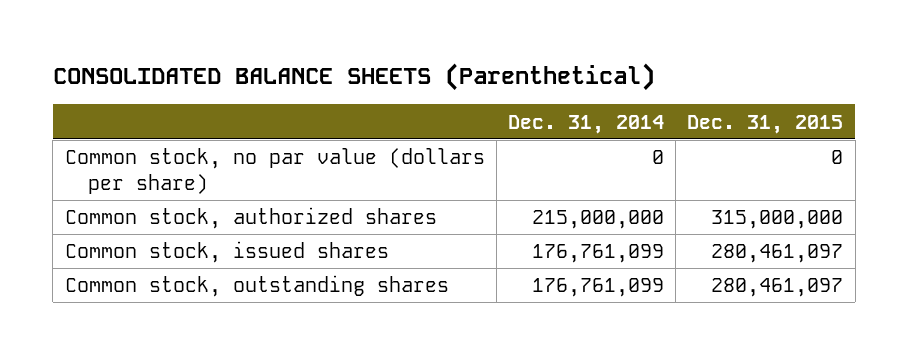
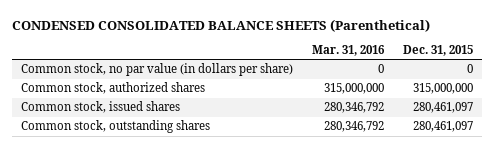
- CONSOLIDATED BALANCE SHEETS (Parenthetical)
+ CONDENSED CONSOLIDATED BALANCE SHEETS (Parenthetical)
- | Dec. 31, 2014 | Dec. 31, 2015
+ | Mar. 31, 2016 | Dec. 31, 2015
- Common stock, no par value (dollars per share) | 0 | 0
+ Common stock, no par value (in dollars per share) | 0 | 0

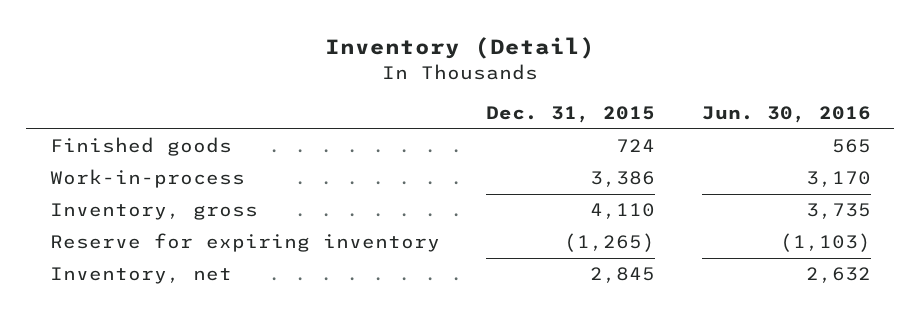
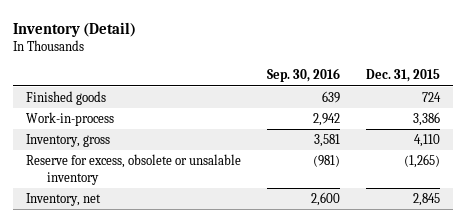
- | Dec. 31, 2015 | Jun. 30, 2016
+ | Sep. 30, 2016 | Dec. 31, 2015
- Reserve for expiring inventory | (1,265) | (1,103)
+ Reserve for excess, obsolete or unsalable inventory | (981) | (1,265)

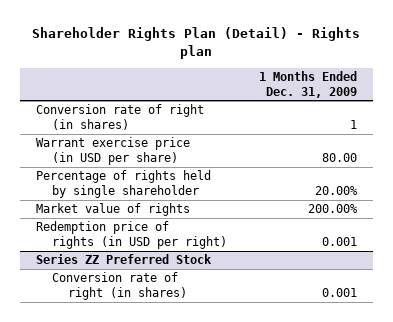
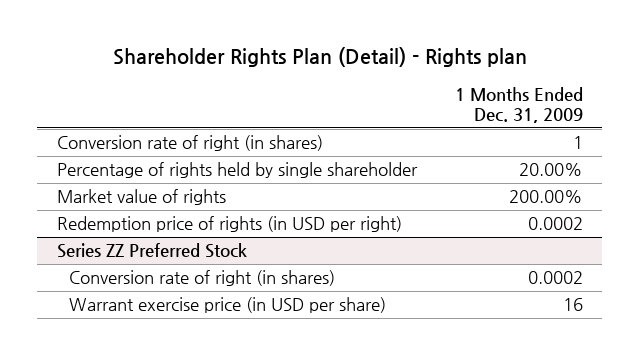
- Warrant exercise price (in USD per share) | 80.00
- Redemption price of rights (in USD per right) | 0.001
+ Redemption price of rights (in USD per right) | 0.0002
@ Series ZZ Preferred Stock
- Conversion rate of right (in shares) | 0.001
+ Conversion rate of right (in shares) | 0.0002
+ Warrant exercise price (in USD per share) | 16

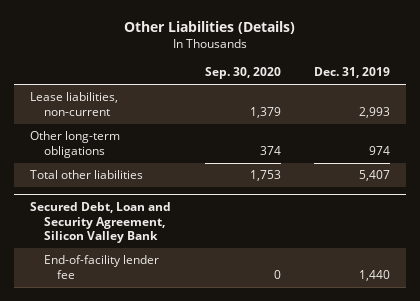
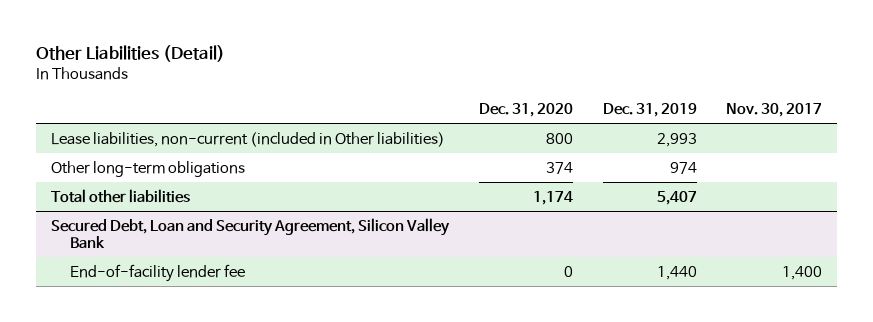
- Other Liabilities (Details)
+ Other Liabilities (Detail)
- | Sep. 30, 2020 | Dec. 31, 2019
+ | Dec. 31, 2020 | Dec. 31, 2019 | Nov. 30, 2017
- Lease liabilities, non-current | 1,379 | 2,993
+ Lease liabilities, non-current (included in Other liabilities) | 800 | 2,993 |

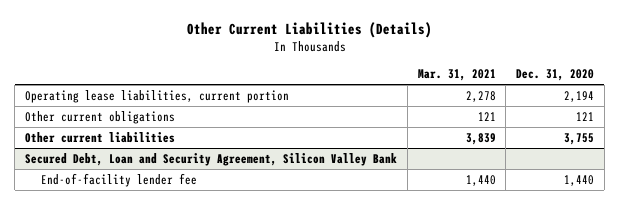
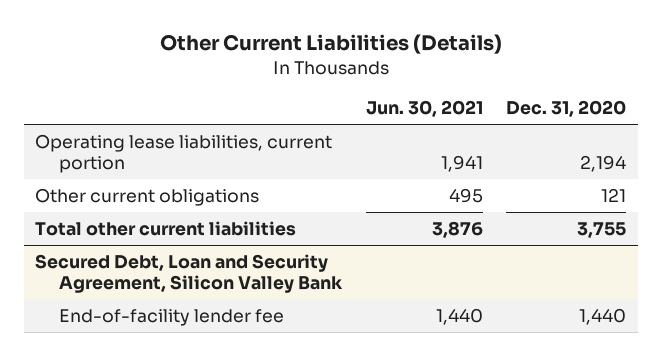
- | Mar. 31, 2021 | Dec. 31, 2020
+ | Jun. 30, 2021 | Dec. 31, 2020
- Other current liabilities | 3,839 | 3,755
+ Total other current liabilities | 3,876 | 3,755

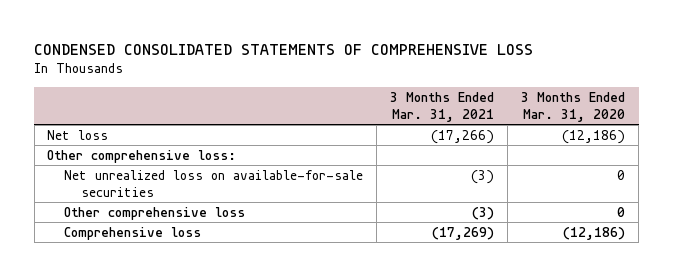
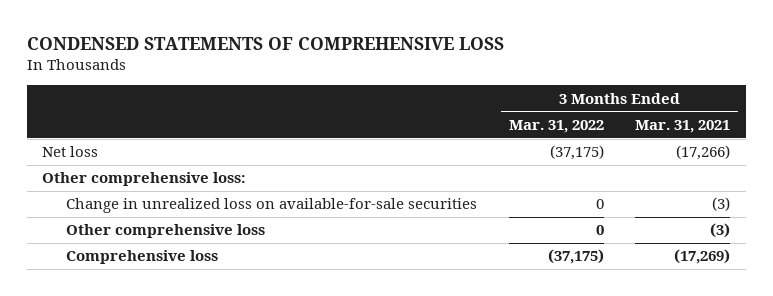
- CONDENSED CONSOLIDATED STATEMENTS OF COMPREHENSIVE LOSS
+ CONDENSED STATEMENTS OF COMPREHENSIVE LOSS
- | 3 Months Ended Mar. 31, 2021 | 3 Months Ended Mar. 31, 2020
+ | 3 Months Ended Mar. 31, 2022 | 3 Months Ended Mar. 31, 2021
- Net unrealized loss on available-for-sale securities | (3) | 0
+ Change in unrealized loss on available-for-sale securities | 0 | (3)

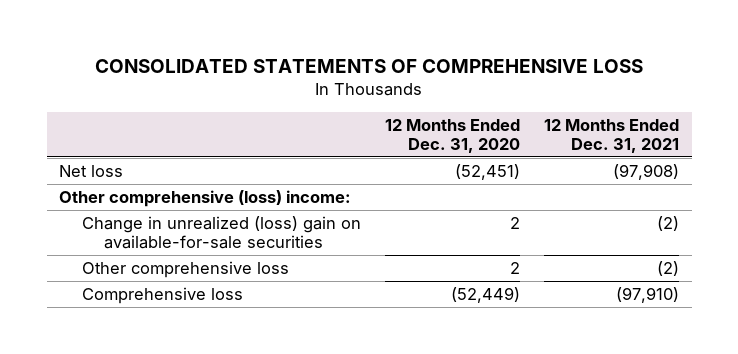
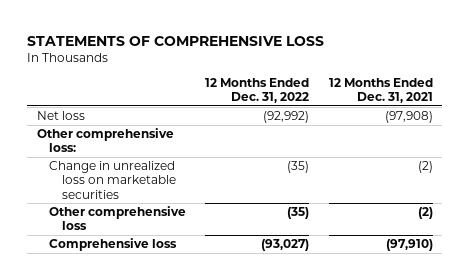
- CONSOLIDATED STATEMENTS OF COMPREHENSIVE LOSS
+ STATEMENTS OF COMPREHENSIVE LOSS
- | 12 Months Ended Dec. 31, 2020 | 12 Months Ended Dec. 31, 2021
+ | 12 Months Ended Dec. 31, 2022 | 12 Months Ended Dec. 31, 2021
- Other comprehensive (loss) income:
- Change in unrealized (loss) gain on available-for-sale securities | 2 | (2)
+ Other comprehensive loss:
+ Change in unrealized loss on marketable securities | (35) | (2)

